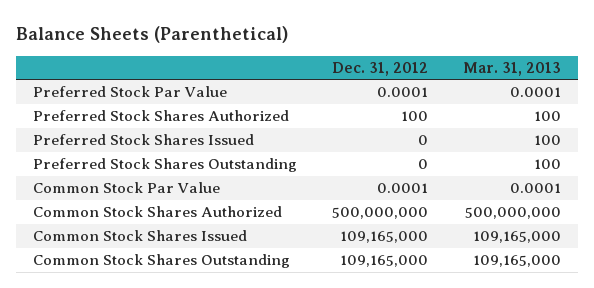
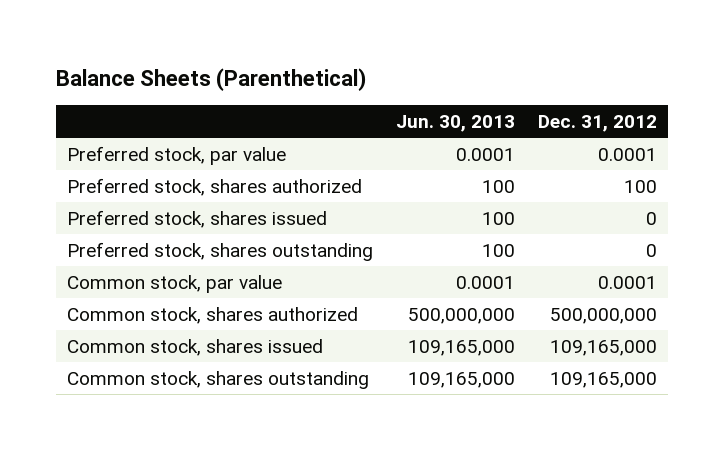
- | Dec. 31, 2012 | Mar. 31, 2013
+ | Jun. 30, 2013 | Dec. 31, 2012
- Preferred Stock Par Value | 0.0001 | 0.0001
- Preferred Stock Shares Authorized | 100 | 100
- Preferred Stock Shares Issued | 0 | 100
- Preferred Stock Shares Outstanding | 0 | 100
- Common Stock Par Value | 0.0001 | 0.0001
- Common Stock Shares Authorized | 500,000,000 | 500,000,000
- Common Stock Shares Issued | 109,165,000 | 109,165,000
- Common Stock Shares Outstanding | 109,165,000 | 109,165,000
+ Preferred stock, par value | 0.0001 | 0.0001
+ Preferred stock, shares authorized | 100 | 100
+ Preferred stock, shares issued | 100 | 0
+ Preferred stock, shares outstanding | 100 | 0
+ Common stock, par value | 0.0001 | 0.0001
+ Common stock, shares authorized | 500,000,000 | 500,000,000
+ Common stock, shares issued | 109,165,000 | 109,165,000
+ Common stock, shares outstanding | 109,165,000 | 109,165,000

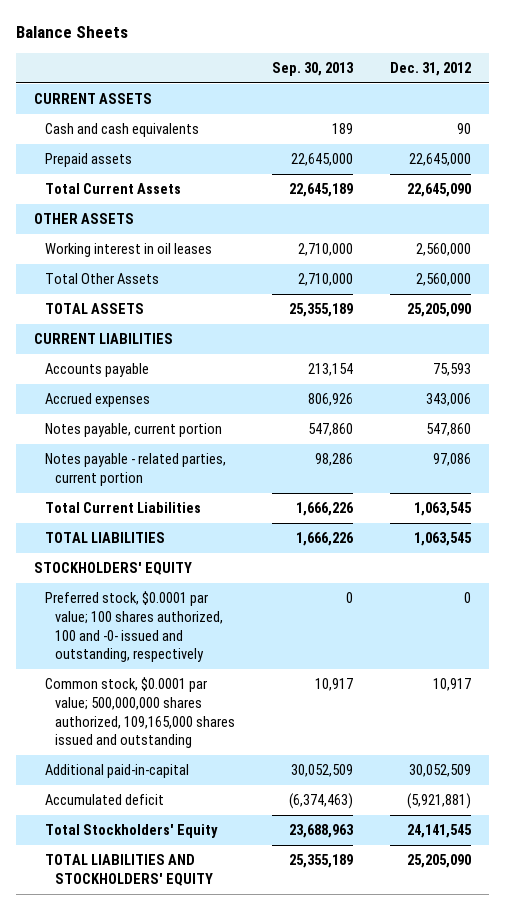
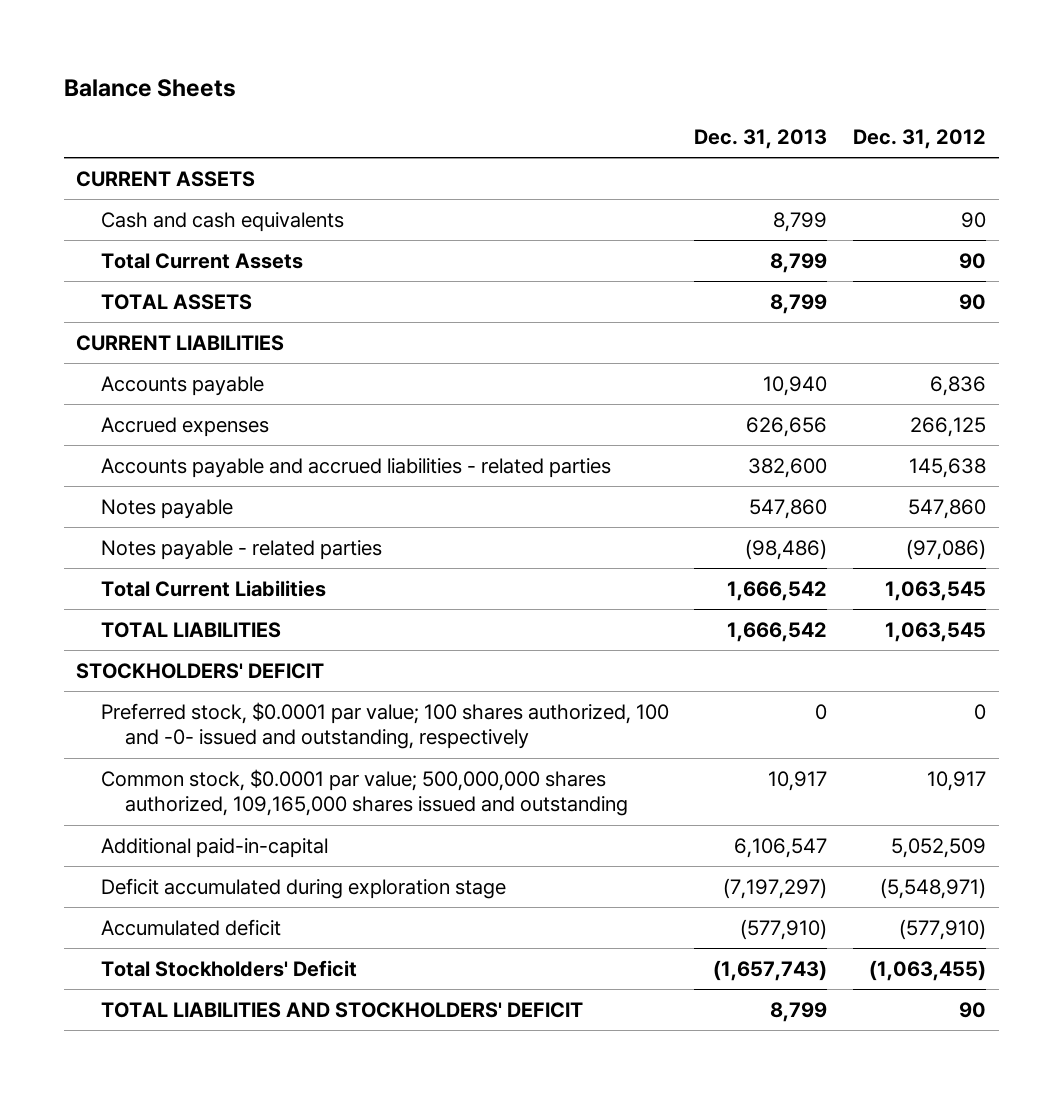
- | Sep. 30, 2013 | Dec. 31, 2012
+ | Dec. 31, 2013 | Dec. 31, 2012
- Prepaid assets | 22,645,000 | 22,645,000
- Total Current Assets | 22,645,189 | 22,645,090
- OTHER ASSETS
- Working interest in oil leases | 2,710,000 | 2,560,000
- Total Other Assets | 2,710,000 | 2,560,000
- TOTAL ASSETS | 25,355,189 | 25,205,090
+ Total Current Assets | 8,799 | 90
+ TOTAL ASSETS | 8,799 | 90
- Accounts payable | 213,154 | 75,593
- Accrued expenses | 806,926 | 343,006
- Notes payable, current portion | 547,860 | 547,860
- Notes payable - related parties, current portion | 98,286 | 97,086
+ Accounts payable | 10,940 | 6,836
+ Accrued expenses | 626,656 | 266,125
+ Accounts payable and accrued liabilities - related parties | 382,600 | 145,638
+ Notes payable | 547,860 | 547,860
+ Notes payable - related parties | (98,486) | (97,086)
- STOCKHOLDERS' EQUITY
+ STOCKHOLDERS' DEFICIT
- Additional paid-in-capital | 30,052,509 | 30,052,509
- Accumulated deficit | (6,374,463) | (5,921,881)
- Total Stockholders' Equity | 23,688,963 | 24,141,545
- TOTAL LIABILITIES AND STOCKHOLDERS' EQUITY | 25,355,189 | 25,205,090
+ Additional paid-in-capital | 6,106,547 | 5,052,509
+ Deficit accumulated during exploration stage | (7,197,297) | (5,548,971)
+ Accumulated deficit | (577,910) | (577,910)
+ Total Stockholders' Deficit | (1,657,743) | (1,063,455)
+ TOTAL LIABILITIES AND STOCKHOLDERS' DEFICIT | 8,799 | 90

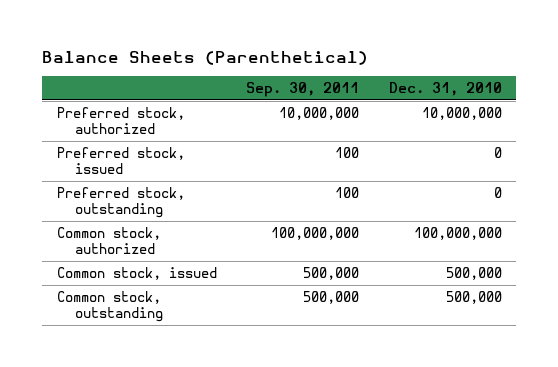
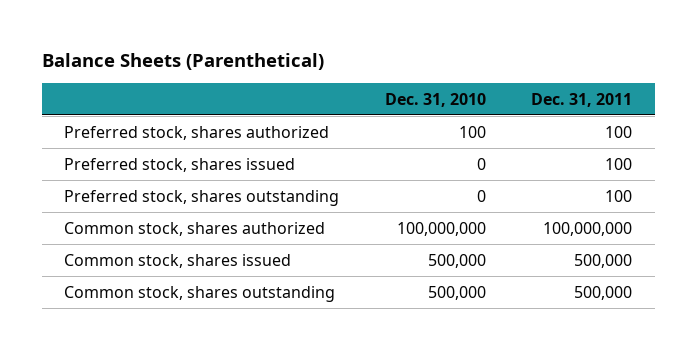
- | Sep. 30, 2011 | Dec. 31, 2010
+ | Dec. 31, 2010 | Dec. 31, 2011
- Preferred stock, authorized | 10,000,000 | 10,000,000
- Preferred stock, issued | 100 | 0
- Preferred stock, outstanding | 100 | 0
- Common stock, authorized | 100,000,000 | 100,000,000
- Common stock, issued | 500,000 | 500,000
- Common stock, outstanding | 500,000 | 500,000
+ Preferred stock, shares authorized | 100 | 100
+ Preferred stock, shares issued | 0 | 100
+ Preferred stock, shares outstanding | 0 | 100
+ Common stock, shares authorized | 100,000,000 | 100,000,000
+ Common stock, shares issued | 500,000 | 500,000
+ Common stock, shares outstanding | 500,000 | 500,000

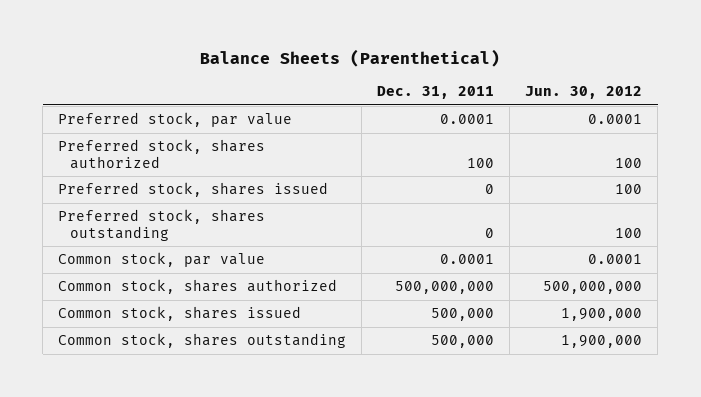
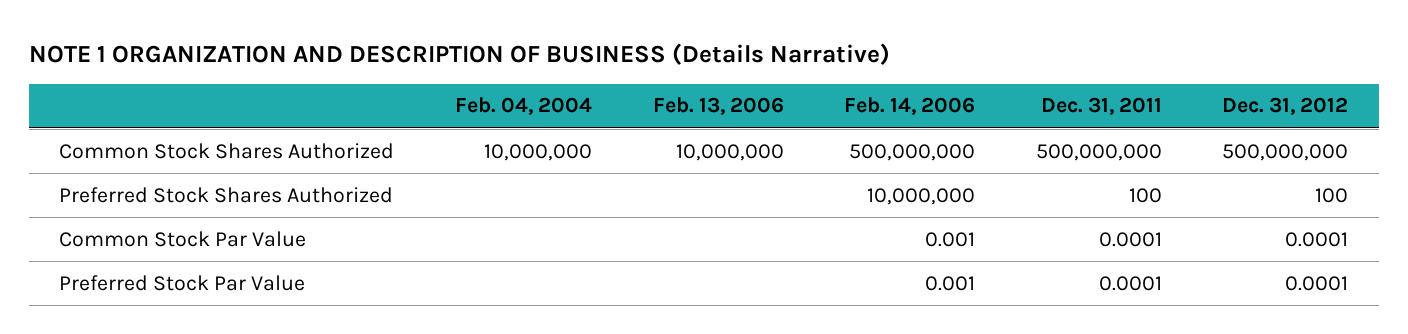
- Balance Sheets (Parenthetical)
+ NOTE 1 ORGANIZATION AND DESCRIPTION OF BUSINESS (Details Narrative)
- | Dec. 31, 2011 | Jun. 30, 2012
+ | Feb. 04, 2004 | Feb. 13, 2006 | Feb. 14, 2006 | Dec. 31, 2011 | Dec. 31, 2012
- Preferred stock, par value | 0.0001 | 0.0001
- Preferred stock, shares authorized | 100 | 100
- Preferred stock, shares issued | 0 | 100
- Preferred stock, shares outstanding | 0 | 100
- Common stock, par value | 0.0001 | 0.0001
- Common stock, shares authorized | 500,000,000 | 500,000,000
- Common stock, shares issued | 500,000 | 1,900,000
- Common stock, shares outstanding | 500,000 | 1,900,000
+ Common Stock Shares Authorized | 10,000,000 | 10,000,000 | 500,000,000 | 500,000,000 | 500,000,000
+ Preferred Stock Shares Authorized | | | 10,000,000 | 100 | 100
+ Common Stock Par Value | | | 0.001 | 0.0001 | 0.0001
+ Preferred Stock Par Value | | | 0.001 | 0.0001 | 0.0001

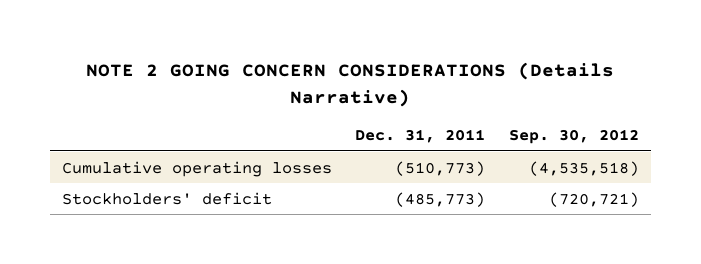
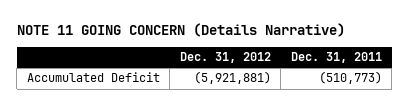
- NOTE 2 GOING CONCERN CONSIDERATIONS (Details Narrative)
+ NOTE 11 GOING CONCERN (Details Narrative)
- | Dec. 31, 2011 | Sep. 30, 2012
+ | Dec. 31, 2012 | Dec. 31, 2011
- Cumulative operating losses | (510,773) | (4,535,518)
- Stockholders' deficit | (485,773) | (720,721)
+ Accumulated Deficit | (5,921,881) | (510,773)

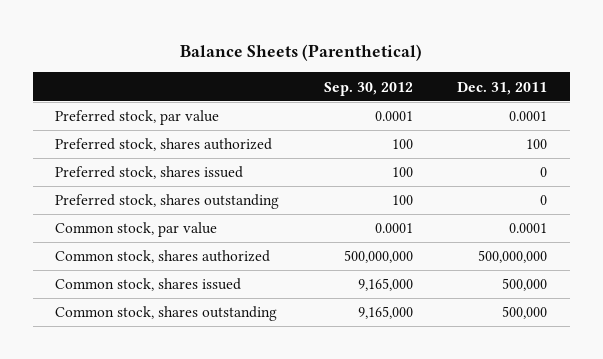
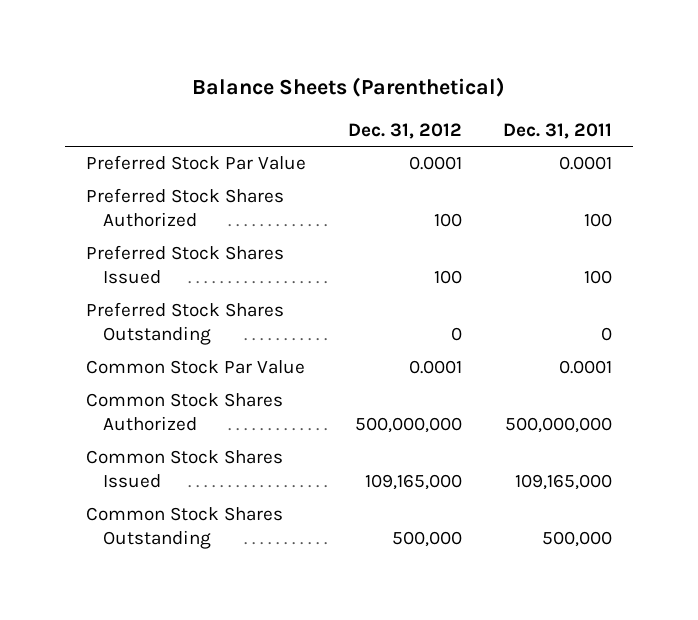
- | Sep. 30, 2012 | Dec. 31, 2011
+ | Dec. 31, 2012 | Dec. 31, 2011
- Preferred stock, par value | 0.0001 | 0.0001
- Preferred stock, shares authorized | 100 | 100
- Preferred stock, shares issued | 100 | 0
- Preferred stock, shares outstanding | 100 | 0
- Common stock, par value | 0.0001 | 0.0001
- Common stock, shares authorized | 500,000,000 | 500,000,000
- Common stock, shares issued | 9,165,000 | 500,000
- Common stock, shares outstanding | 9,165,000 | 500,000
+ Preferred Stock Par Value | 0.0001 | 0.0001
+ Preferred Stock Shares Authorized | 100 | 100
+ Preferred Stock Shares Issued | 100 | 100
+ Preferred Stock Shares Outstanding | 0 | 0
+ Common Stock Par Value | 0.0001 | 0.0001
+ Common Stock Shares Authorized | 500,000,000 | 500,000,000
+ Common Stock Shares Issued | 109,165,000 | 109,165,000
+ Common Stock Shares Outstanding | 500,000 | 500,000

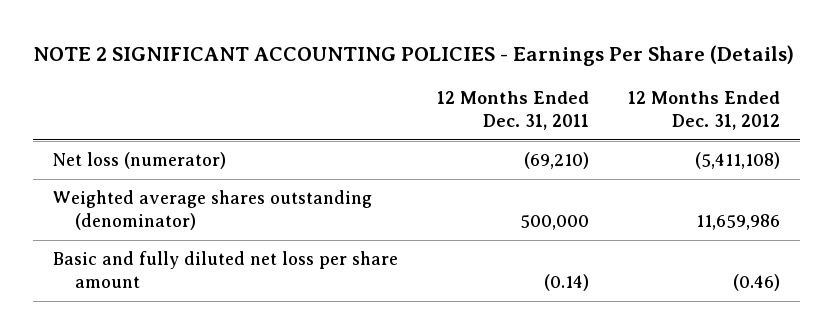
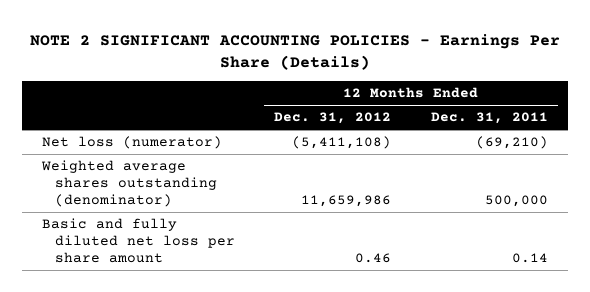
- | 12 Months Ended Dec. 31, 2011 | 12 Months Ended Dec. 31, 2012
+ | 12 Months Ended Dec. 31, 2012 | 12 Months Ended Dec. 31, 2011
- Basic and fully diluted net loss per share amount | (0.14) | (0.46)
+ Basic and fully diluted net loss per share amount | 0.46 | 0.14

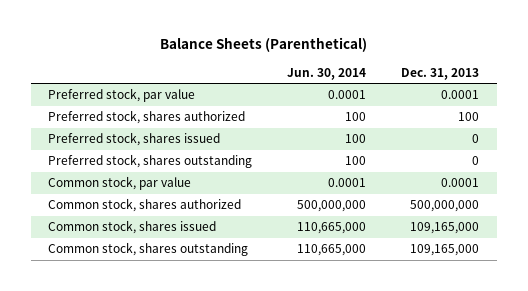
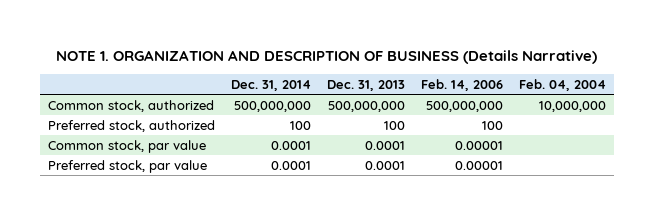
- Balance Sheets (Parenthetical)
+ NOTE 1. ORGANIZATION AND DESCRIPTION OF BUSINESS (Details Narrative)
- | Jun. 30, 2014 | Dec. 31, 2013
+ | Dec. 31, 2014 | Dec. 31, 2013 | Feb. 14, 2006 | Feb. 04, 2004
- Preferred stock, shares authorized | 100 | 100
- Preferred stock, shares issued | 100 | 0
- Preferred stock, shares outstanding | 100 | 0
+ Common stock, authorized | 500,000,000 | 500,000,000 | 500,000,000 | 10,000,000
+ Preferred stock, authorized | 100 | 100 | 100 |
- Common stock, shares authorized | 500,000,000 | 500,000,000
- Common stock, shares issued | 110,665,000 | 109,165,000
- Common stock, shares outstanding | 110,665,000 | 109,165,000
moved down: Preferred stock, par value | 0.0001 | 0.0001 | 0.00001 |

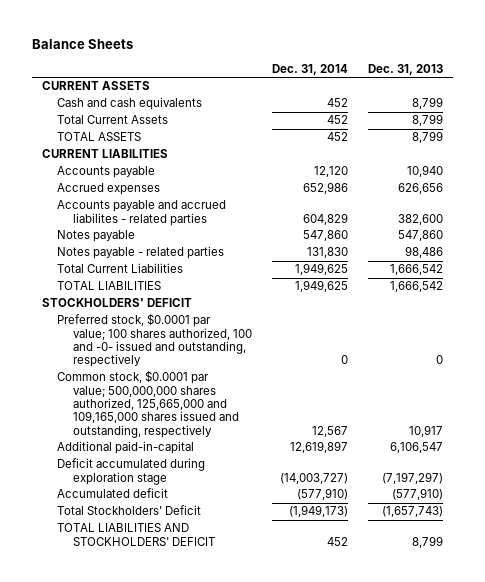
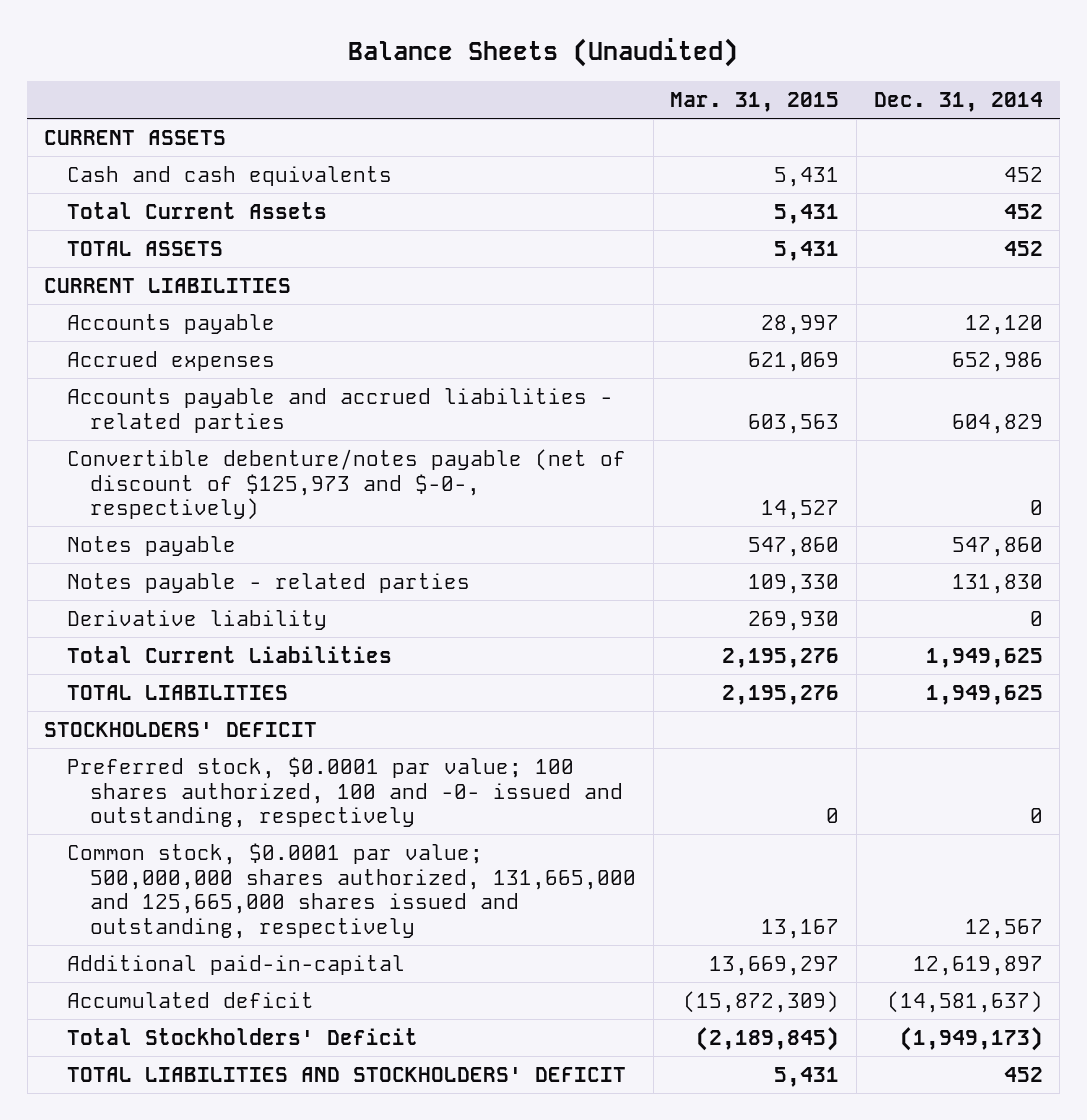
- Balance Sheets
+ Balance Sheets (Unaudited)
- | Dec. 31, 2014 | Dec. 31, 2013
+ | Mar. 31, 2015 | Dec. 31, 2014
- Accounts payable and accrued liabilites - related parties | 604,829 | 382,600
+ Accounts payable and accrued liabilities - related parties | 603,563 | 604,829
+ Convertible debenture/notes payable (net of discount of $125,973 and $-0-, respectively) | 14,527 | 0
+ Derivative liability | 269,930 | 0
- Common stock, $0.0001 par value; 500,000,000 shares authorized, 125,665,000 and 109,165,000 shares issued and outstanding, respectively | 12,567 | 10,917
+ Common stock, $0.0001 par value; 500,000,000 shares authorized, 131,665,000 and 125,665,000 shares issued and outstanding, respectively | 13,167 | 12,567
- Deficit accumulated during exploration stage | (14,003,727) | (7,197,297)
- Accumulated deficit | (577,910) | (577,910)
+ Accumulated deficit | (15,872,309) | (14,581,637)

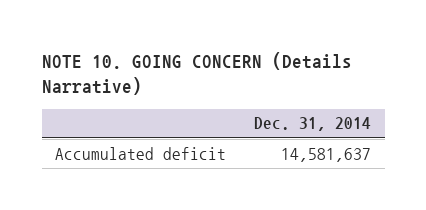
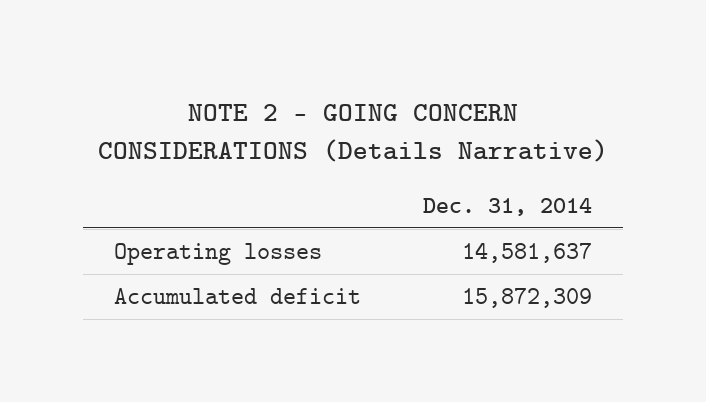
- NOTE 10. GOING CONCERN (Details Narrative)
+ NOTE 2 - GOING CONCERN CONSIDERATIONS (Details Narrative)
- Accumulated deficit | 14,581,637
+ Operating losses | 14,581,637
+ Accumulated deficit | 15,872,309

